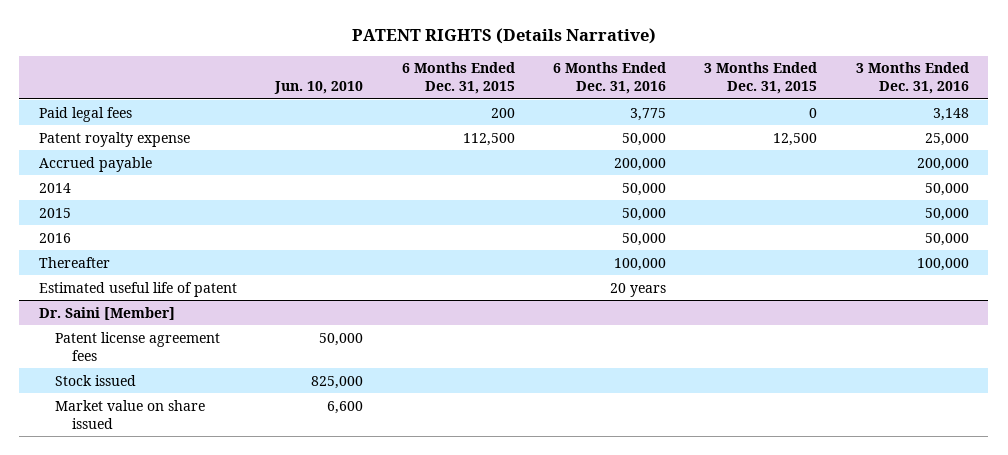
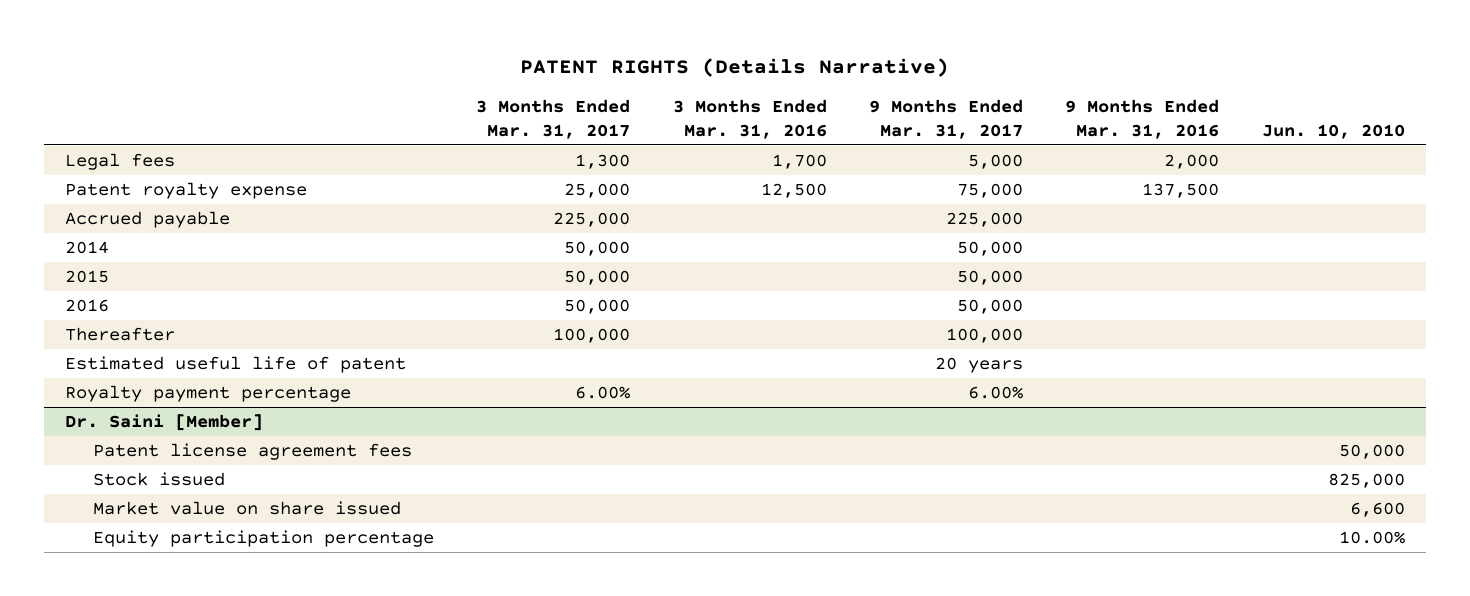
- | Jun. 10, 2010 | 6 Months Ended Dec. 31, 2015 | 6 Months Ended Dec. 31, 2016 | 3 Months Ended Dec. 31, 2015 | 3 Months Ended Dec. 31, 2016
+ | 3 Months Ended Mar. 31, 2017 | 3 Months Ended Mar. 31, 2016 | 9 Months Ended Mar. 31, 2017 | 9 Months Ended Mar. 31, 2016 | Jun. 10, 2010
- Paid legal fees | | 200 | 3,775 | 0 | 3,148
+ Legal fees | 1,300 | 1,700 | 5,000 | 2,000 |
+ Royalty payment percentage | 6.00% | | 6.00% | |
@ Dr. Saini [Member]
+ Equity participation percentage | | | | | 10.00%

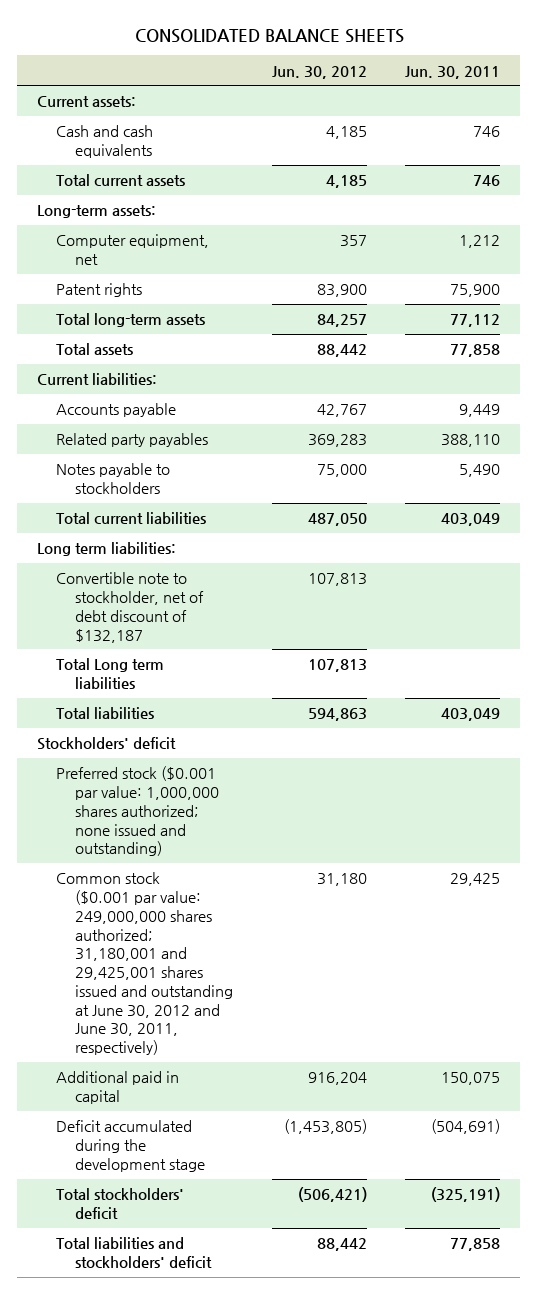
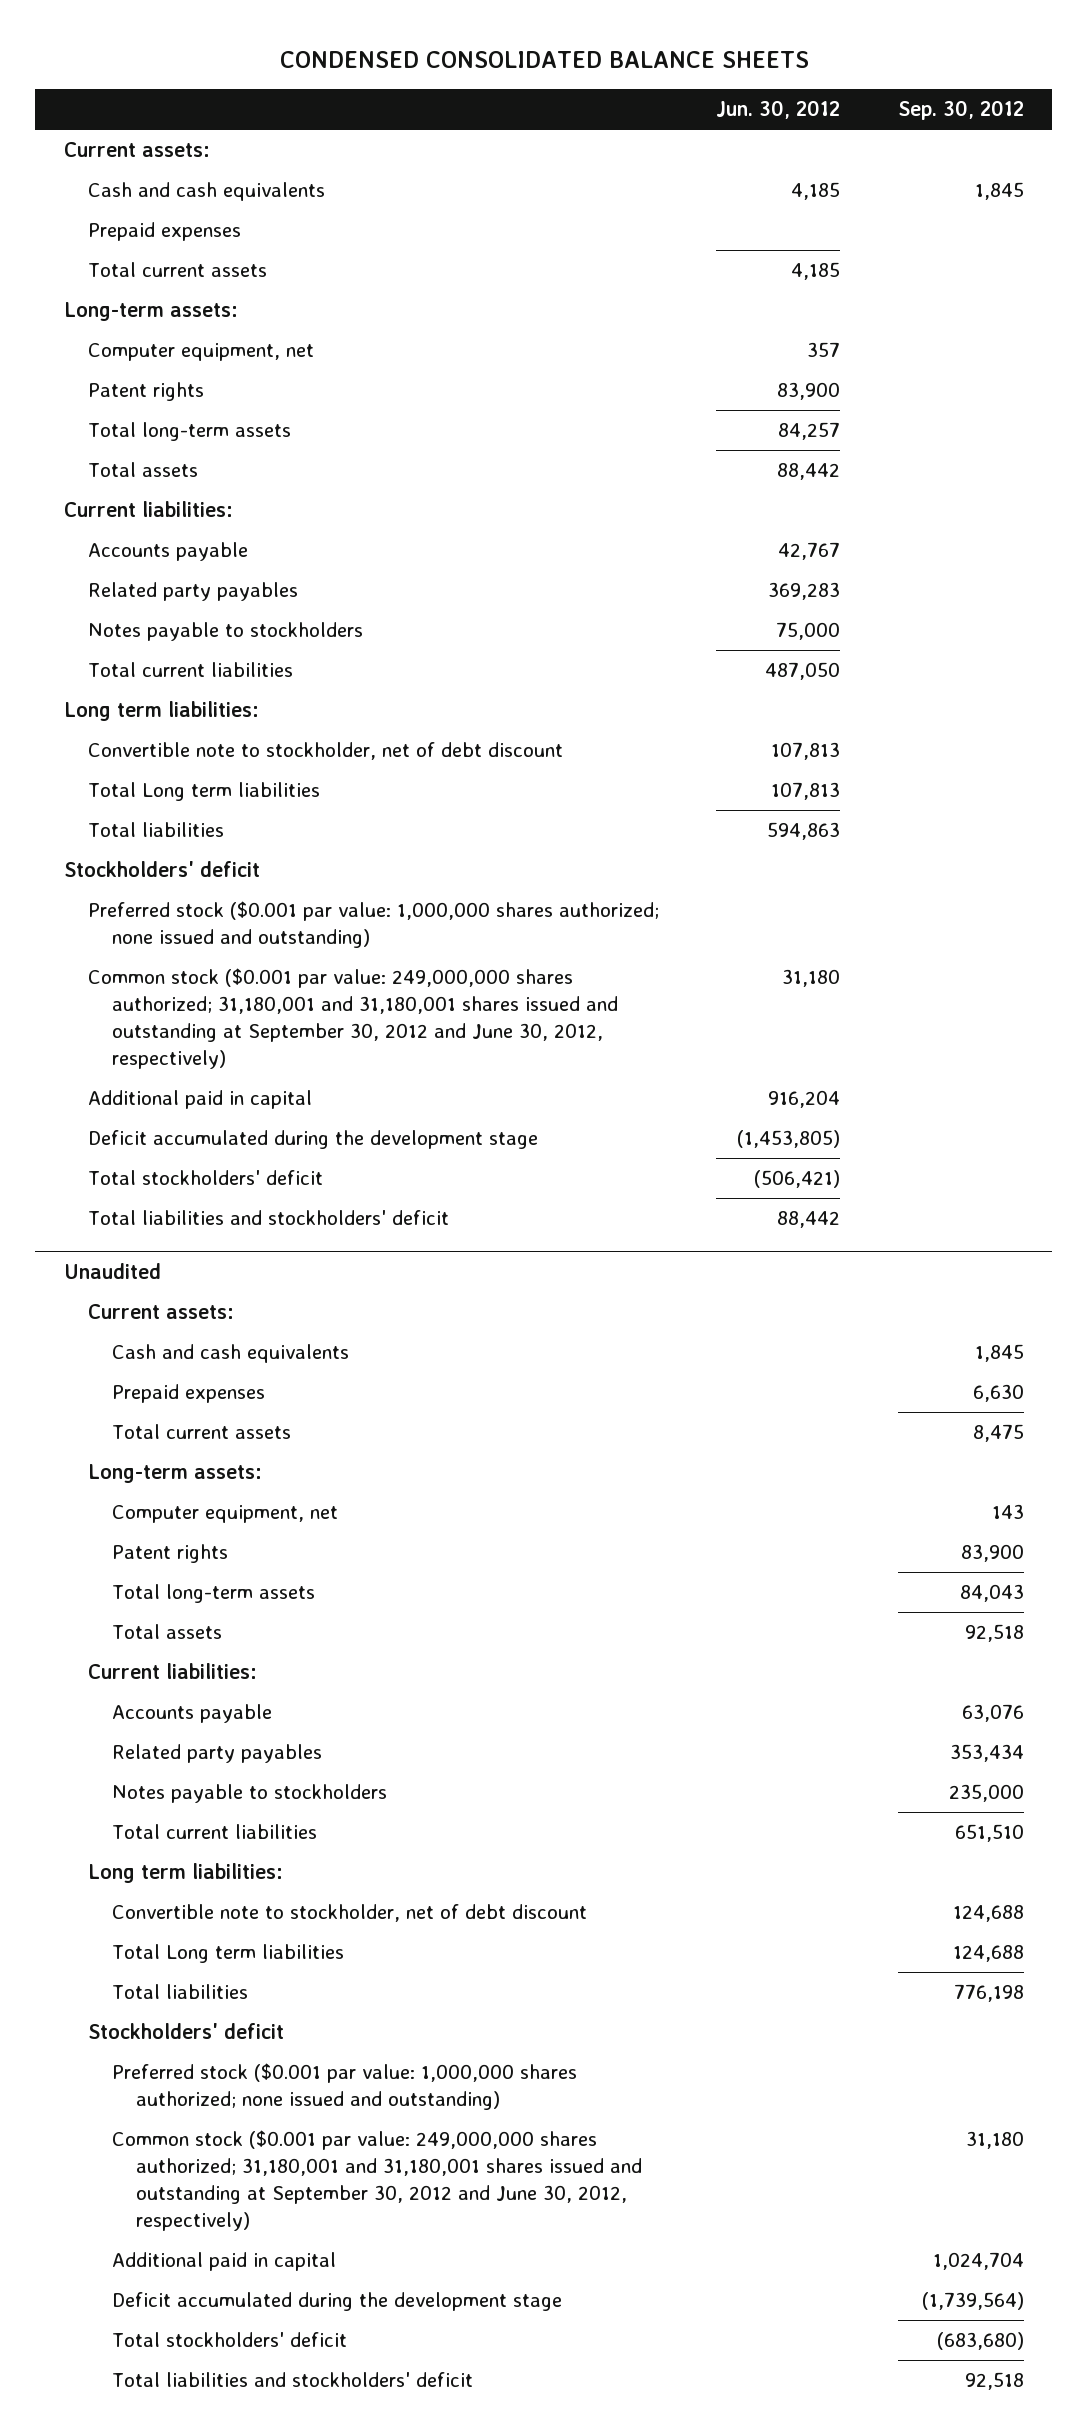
- CONSOLIDATED BALANCE SHEETS
+ CONDENSED CONSOLIDATED BALANCE SHEETS
- | Jun. 30, 2012 | Jun. 30, 2011
+ | Jun. 30, 2012 | Sep. 30, 2012
+ Prepaid expenses
- Convertible note to stockholder, net of debt discount of $132,187 | 107,813 |
+ Convertible note to stockholder, net of debt discount | 107,813 |
- Common stock ($0.001 par value: 249,000,000 shares authorized; 31,180,001 and 29,425,001 shares issued and outstanding at June 30, 2012 and June 30, 2011, respectively) | 31,180 | 29,425
+ Common stock ($0.001 par value: 249,000,000 shares authorized; 31,180,001 and 31,180,001 shares issued and outstanding at September 30, 2012 and June 30, 2012, respectively) | 31,180 |
+ Unaudited
+ Current assets:
+ Cash and cash equivalents | | 1,845
+ Prepaid expenses | | 6,630
+ Total current assets | | 8,475
+ Long-term assets:
+ Computer equipment, net | | 143
+ Patent rights | | 83,900
+ Total long-term assets | | 84,043
+ Total assets | | 92,518
+ Current liabilities:
+ Accounts payable | | 63,076
+ Related party payables | | 353,434
+ Notes payable to stockholders | | 235,000
+ Total current liabilities | | 651,510
+ Long term liabilities:
+ Convertible note to stockholder, net of debt discount | | 124,688
+ Total Long term liabilities | | 124,688
+ Total liabilities | | 776,198
+ Stockholders' deficit
+ Preferred stock ($0.001 par value: 1,000,000 shares authorized; none issued and outstanding)
+ Common stock ($0.001 par value: 249,000,000 shares authorized; 31,180,001 and 31,180,001 shares issued and outstanding at September 30, 2012 and June 30, 2012, respectively) | | 31,180
+ Additional paid in capital | | 1,024,704
+ Deficit accumulated during the development stage | | (1,739,564)
+ Total stockholders' deficit | | (683,680)
+ Total liabilities and stockholders' deficit | | 92,518

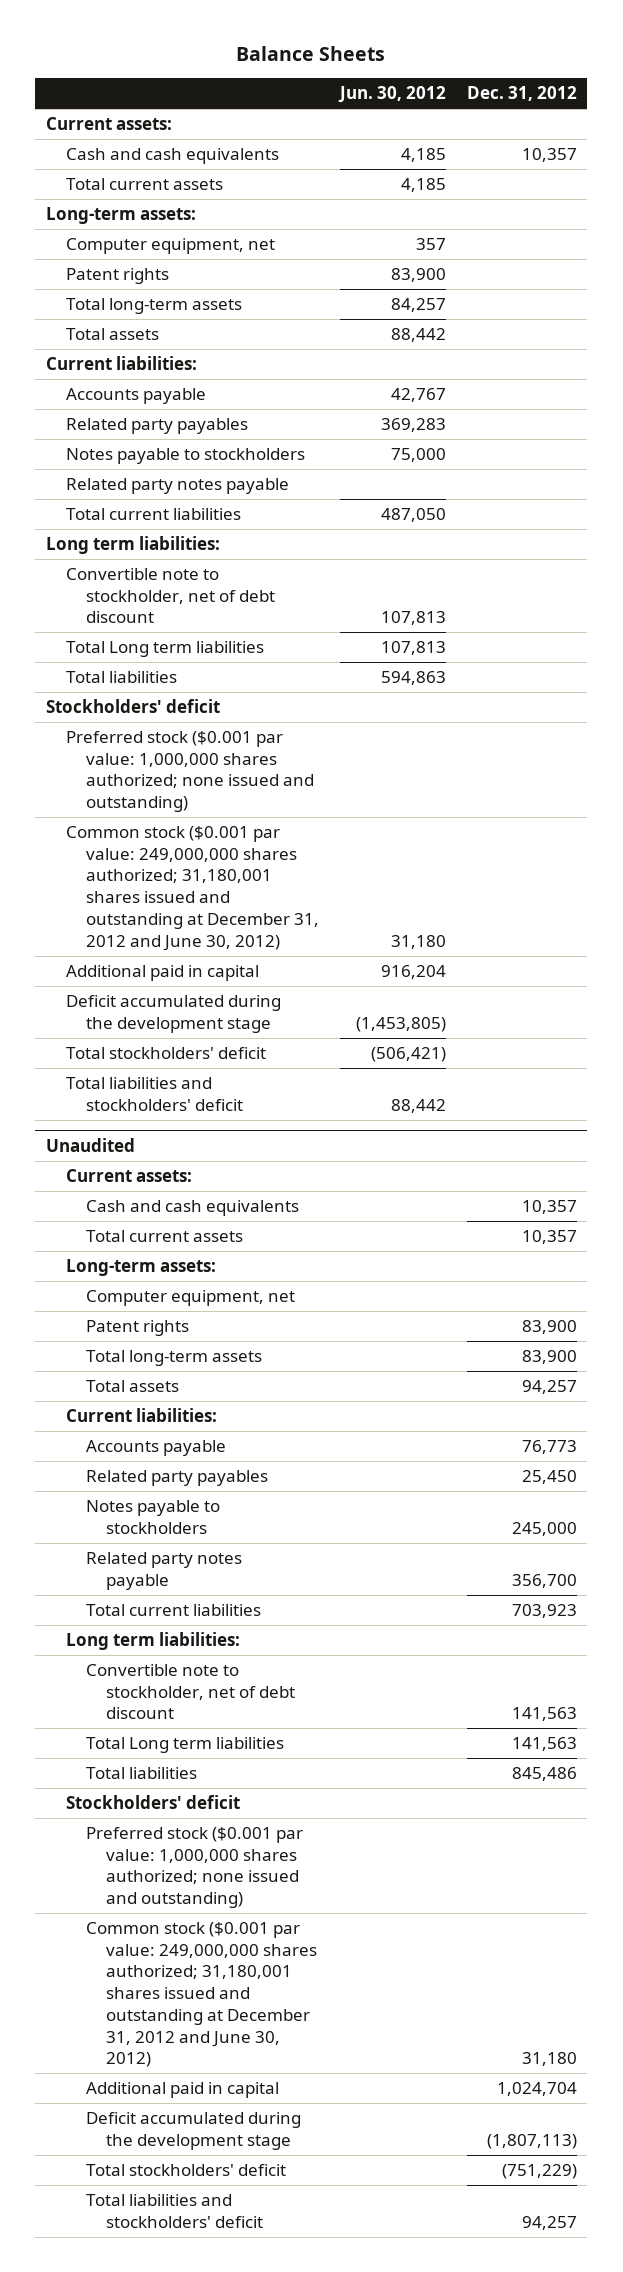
- CONDENSED CONSOLIDATED BALANCE SHEETS
+ Balance Sheets
- | Jun. 30, 2012 | Sep. 30, 2012
+ | Jun. 30, 2012 | Dec. 31, 2012
- Prepaid expenses
+ Related party notes payable
- Common stock ($0.001 par value: 249,000,000 shares authorized; 31,180,001 and 31,180,001 shares issued and outstanding at September 30, 2012 and June 30, 2012, respectively) | 31,180 |
+ Common stock ($0.001 par value: 249,000,000 shares authorized; 31,180,001 shares issued and outstanding at December 31, 2012 and June 30, 2012) | 31,180 |
@ Unaudited
- Prepaid expenses | | 6,630
+ Related party notes payable | | 356,700
- Common stock ($0.001 par value: 249,000,000 shares authorized; 31,180,001 and 31,180,001 shares issued and outstanding at September 30, 2012 and June 30, 2012, respectively) | | 31,180
+ Common stock ($0.001 par value: 249,000,000 shares authorized; 31,180,001 shares issued and outstanding at December 31, 2012 and June 30, 2012) | | 31,180

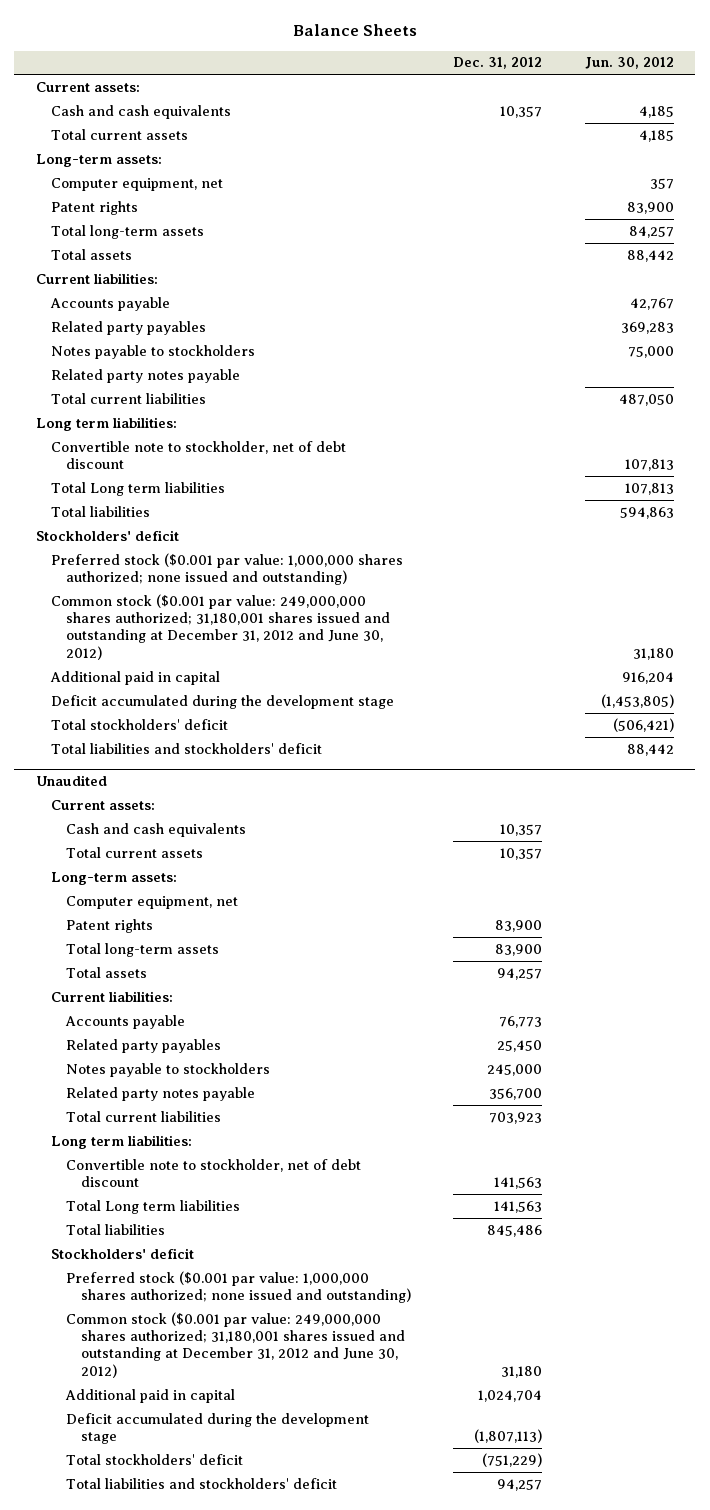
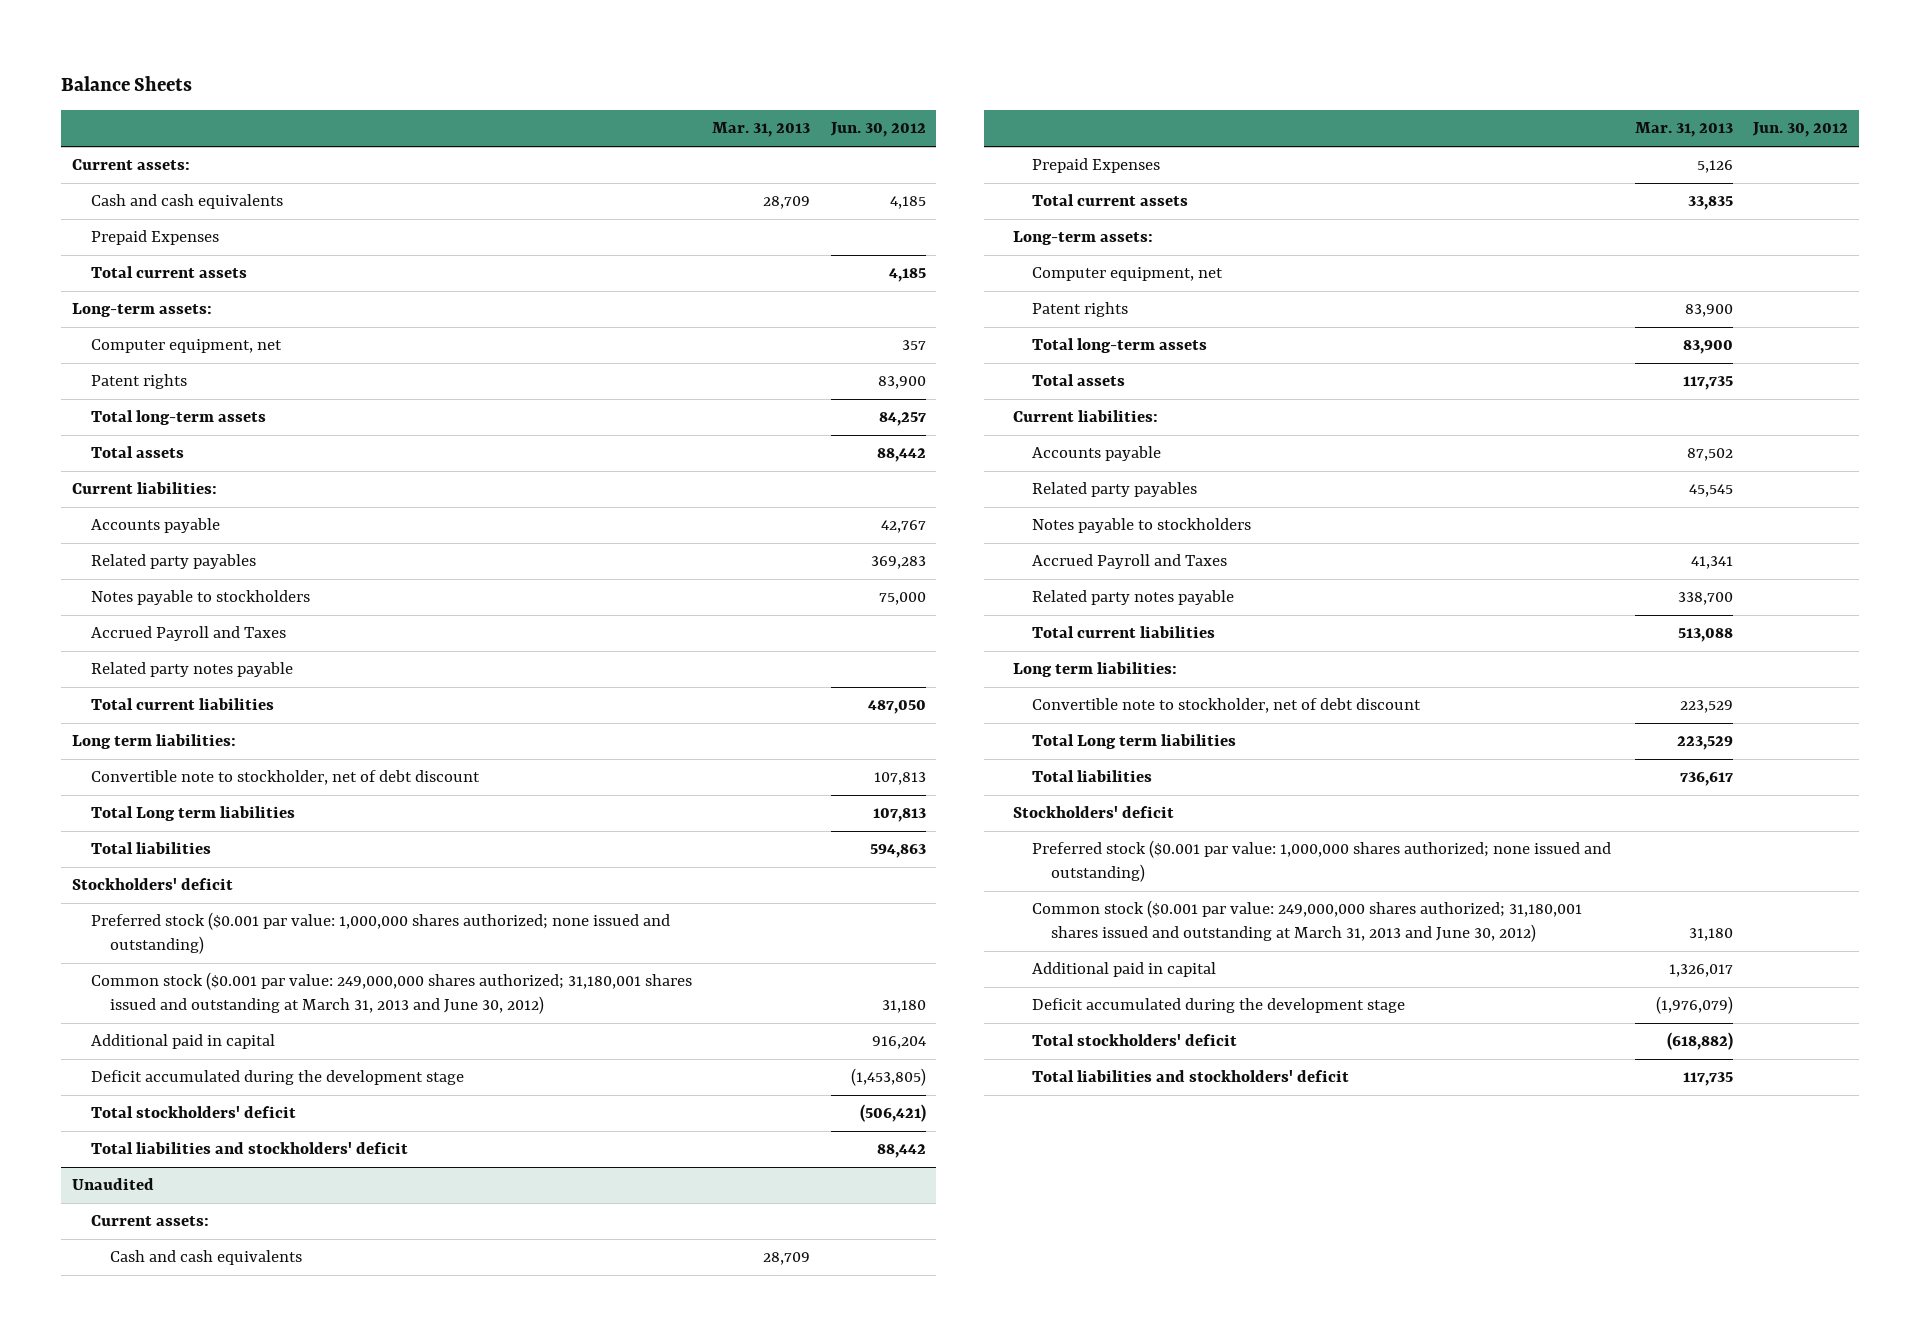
- | Dec. 31, 2012 | Jun. 30, 2012
+ | Mar. 31, 2013 | Jun. 30, 2012
+ Prepaid Expenses
+ Accrued Payroll and Taxes
- Common stock ($0.001 par value: 249,000,000 shares authorized; 31,180,001 shares issued and outstanding at December 31, 2012 and June 30, 2012) | | 31,180
+ Common stock ($0.001 par value: 249,000,000 shares authorized; 31,180,001 shares issued and outstanding at March 31, 2013 and June 30, 2012) | | 31,180
@ Unaudited
+ Prepaid Expenses | 5,126 |
+ Accrued Payroll and Taxes | 41,341 |
- Common stock ($0.001 par value: 249,000,000 shares authorized; 31,180,001 shares issued and outstanding at December 31, 2012 and June 30, 2012) | 31,180 |
+ Common stock ($0.001 par value: 249,000,000 shares authorized; 31,180,001 shares issued and outstanding at March 31, 2013 and June 30, 2012) | 31,180 |

